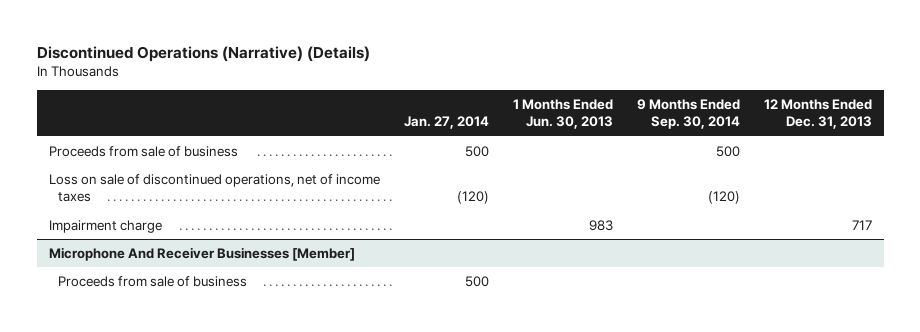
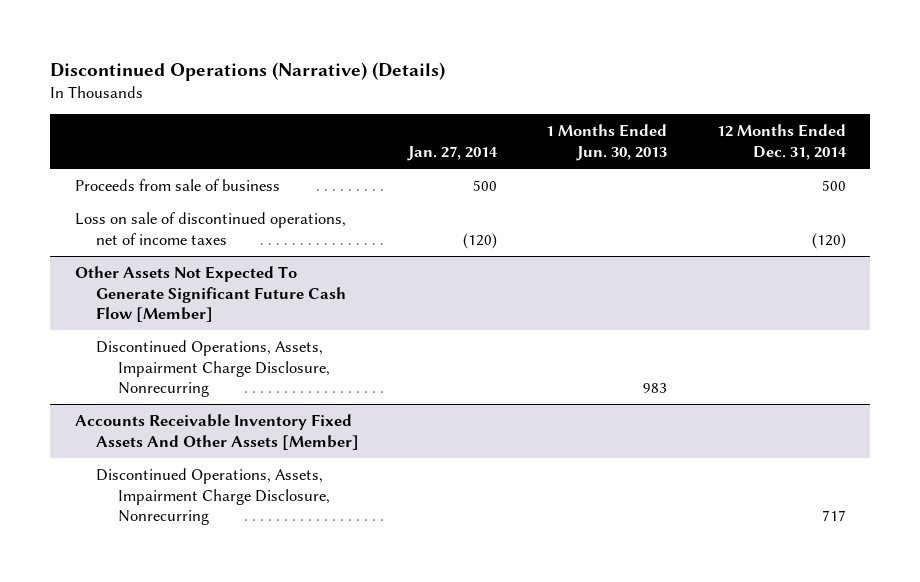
- | Jan. 27, 2014 | 1 Months Ended Jun. 30, 2013 | 9 Months Ended Sep. 30, 2014 | 12 Months Ended Dec. 31, 2013
+ | Jan. 27, 2014 | 1 Months Ended Jun. 30, 2013 | 12 Months Ended Dec. 31, 2014
- Impairment charge | | 983 | | 717
- Microphone And Receiver Businesses [Member]
- Proceeds from sale of business | 500 | | |
+ Other Assets Not Expected To Generate Significant Future Cash Flow [Member]
+ Discontinued Operations, Assets, Impairment Charge Disclosure, Nonrecurring | | 983 |
+ Accounts Receivable Inventory Fixed Assets And Other Assets [Member]
+ Discontinued Operations, Assets, Impairment Charge Disclosure, Nonrecurring | | | 717

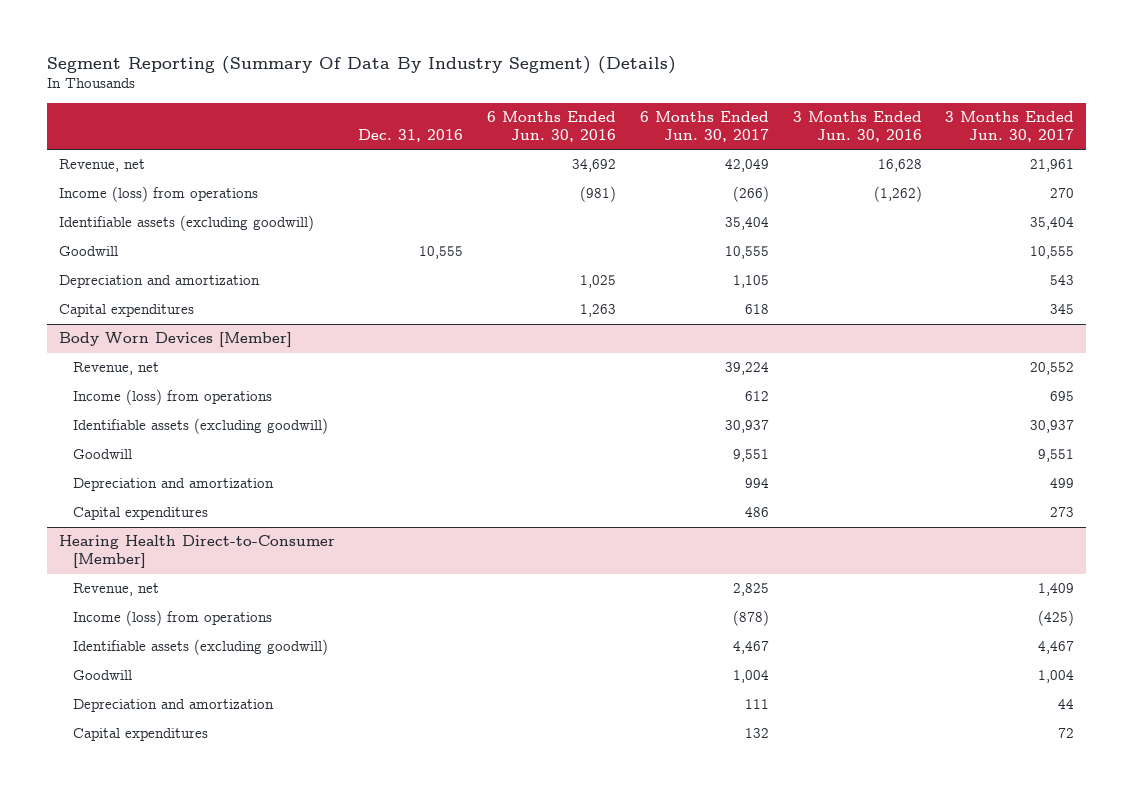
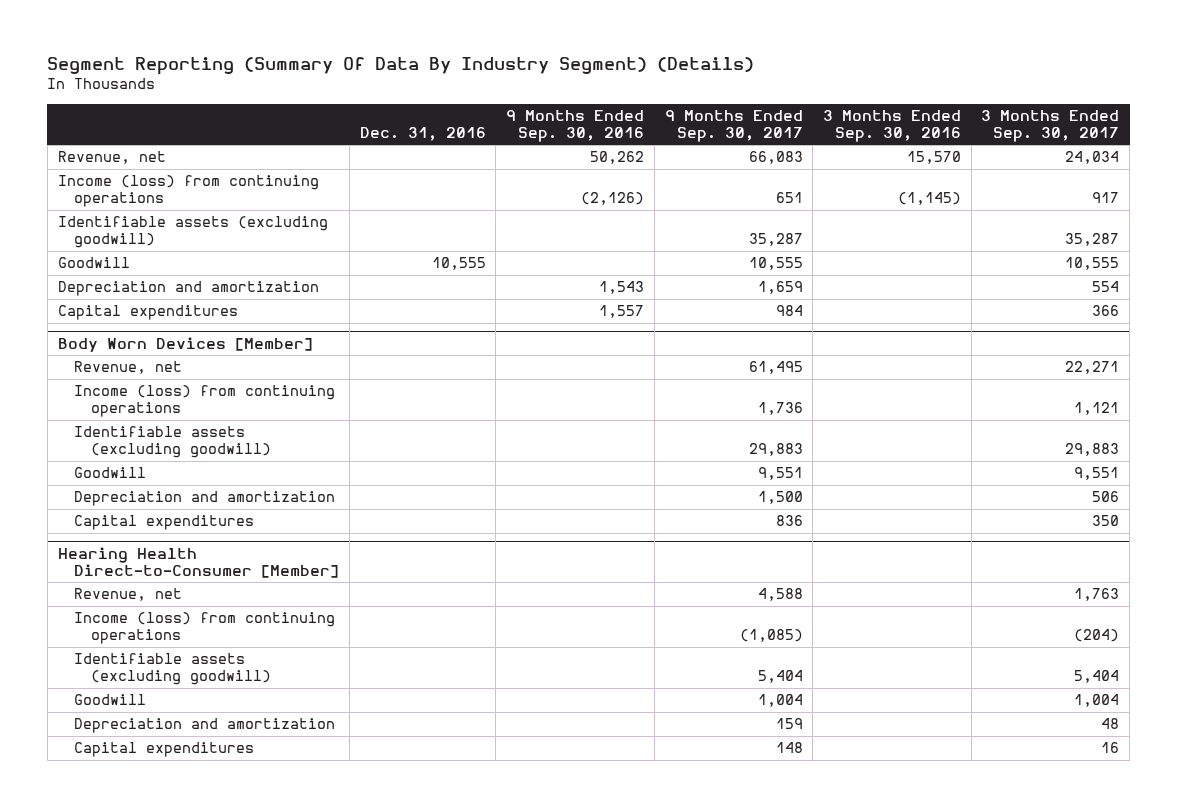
- | Dec. 31, 2016 | 6 Months Ended Jun. 30, 2016 | 6 Months Ended Jun. 30, 2017 | 3 Months Ended Jun. 30, 2016 | 3 Months Ended Jun. 30, 2017
+ | Dec. 31, 2016 | 9 Months Ended Sep. 30, 2016 | 9 Months Ended Sep. 30, 2017 | 3 Months Ended Sep. 30, 2016 | 3 Months Ended Sep. 30, 2017
- Income (loss) from operations | | (981) | (266) | (1,262) | 270
+ Income (loss) from continuing operations | | (2,126) | 651 | (1,145) | 917
@ Body Worn Devices [Member]
- Income (loss) from operations | | | 612 | | 695
+ Income (loss) from continuing operations | | | 1,736 | | 1,121
@ Hearing Health Direct-to-Consumer [Member]
- Income (loss) from operations | | | (878) | | (425)
+ Income (loss) from continuing operations | | | (1,085) | | (204)

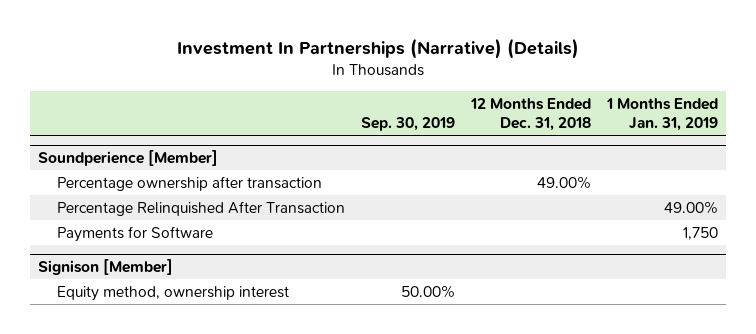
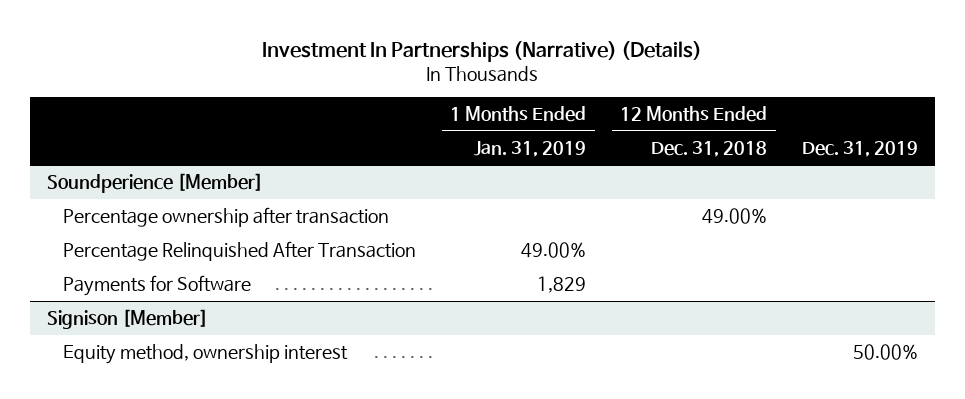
- | Sep. 30, 2019 | 12 Months Ended Dec. 31, 2018 | 1 Months Ended Jan. 31, 2019
+ | 1 Months Ended Jan. 31, 2019 | 12 Months Ended Dec. 31, 2018 | Dec. 31, 2019
@ Soundperience [Member]
- Payments for Software | | | 1,750
+ Payments for Software | 1,829 | |

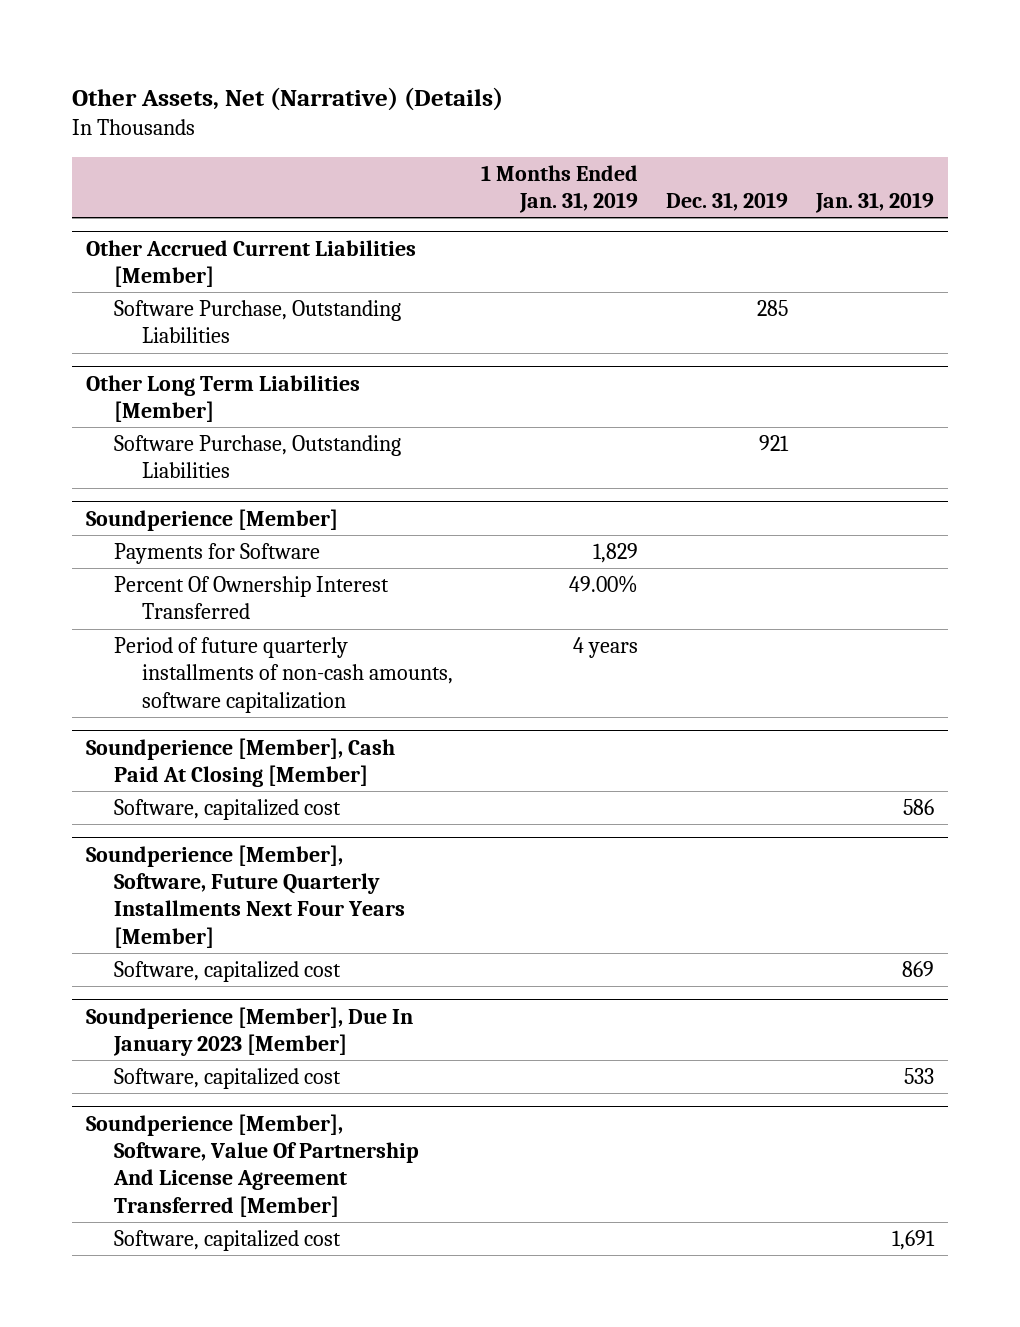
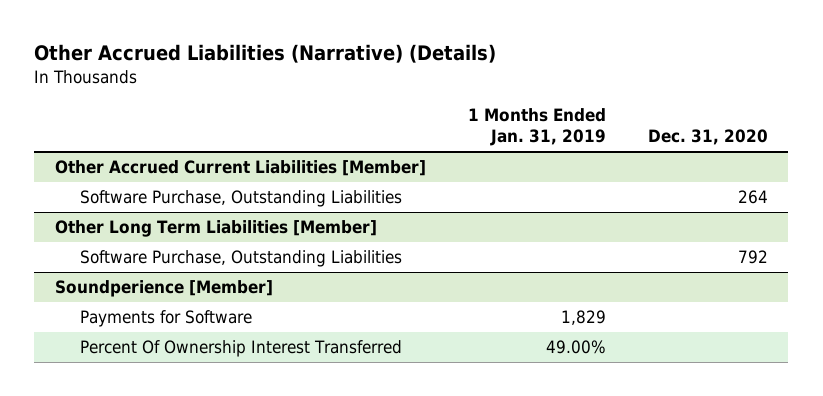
- Other Assets, Net (Narrative) (Details)
+ Other Accrued Liabilities (Narrative) (Details)
- | 1 Months Ended Jan. 31, 2019 | Dec. 31, 2019 | Jan. 31, 2019
+ | 1 Months Ended Jan. 31, 2019 | Dec. 31, 2020
@ Soundperience [Member]
- Period of future quarterly installments of non-cash amounts, software capitalization | 4 years | |
- Soundperience [Member], Cash Paid At Closing [Member]
- Software, capitalized cost | | | 586
- Soundperience [Member], Software, Future Quarterly Installments Next Four Years [Member]
- Software, capitalized cost | | | 869
- Soundperience [Member], Due In January 2023 [Member]
- Software, capitalized cost | | | 533
- Soundperience [Member], Software, Value Of Partnership And License Agreement Transferred [Member]
- Software, capitalized cost | | | 1,691

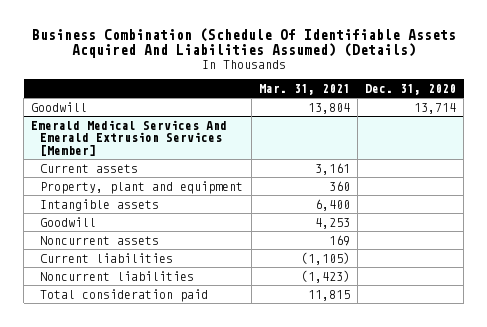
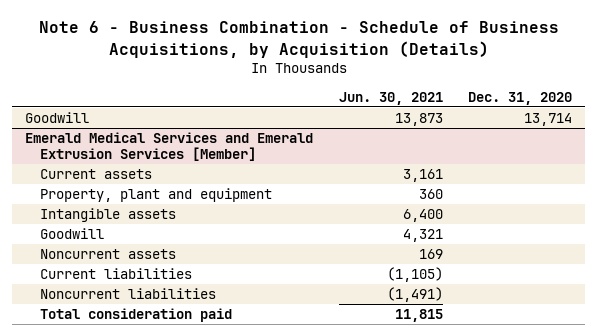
- Business Combination (Schedule Of Identifiable Assets Acquired And Liabilities Assumed) (Details)
+ Note 6 - Business Combination - Schedule of Business Acquisitions, by Acquisition (Details)
- | Mar. 31, 2021 | Dec. 31, 2020
+ | Jun. 30, 2021 | Dec. 31, 2020
- Emerald Medical Services And Emerald Extrusion Services [Member]
+ Emerald Medical Services and Emerald Extrusion Services [Member]

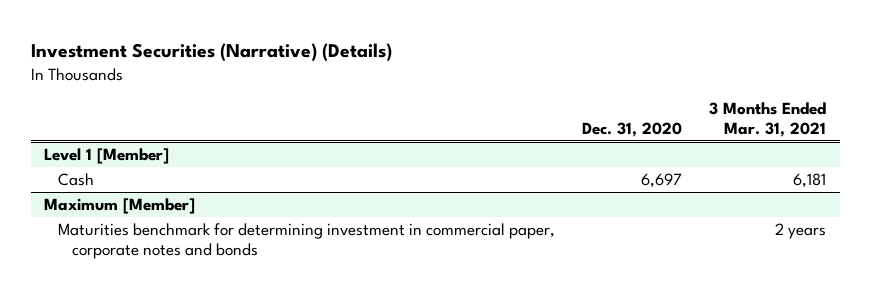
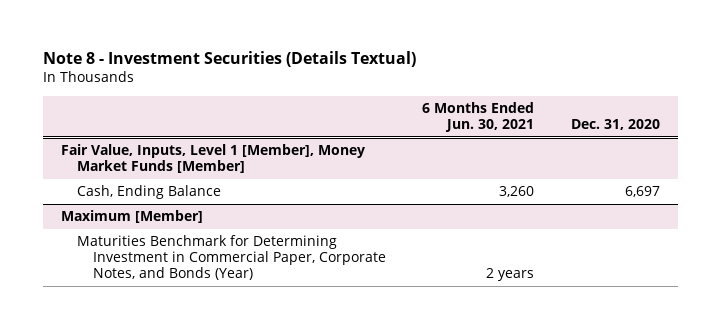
- Investment Securities (Narrative) (Details)
+ Note 8 - Investment Securities (Details Textual)
- | Dec. 31, 2020 | 3 Months Ended Mar. 31, 2021
+ | 6 Months Ended Jun. 30, 2021 | Dec. 31, 2020
- Level 1 [Member]
- Cash | 6,697 | 6,181
+ Fair Value, Inputs, Level 1 [Member], Money Market Funds [Member]
+ Cash, Ending Balance | 3,260 | 6,697
@ Maximum [Member]
- Maturities benchmark for determining investment in commercial paper, corporate notes and bonds | | 2 years
+ Maturities Benchmark for Determining Investment in Commercial Paper, Corporate Notes, and Bonds (Year) | 2 years |

